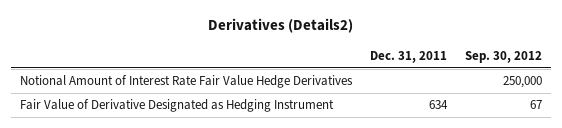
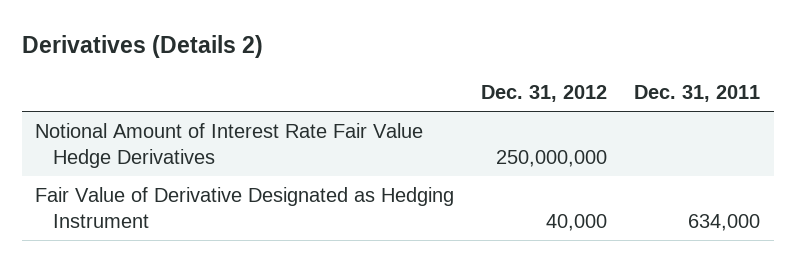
- Derivatives (Details2)
+ Derivatives (Details 2)
- | Dec. 31, 2011 | Sep. 30, 2012
+ | Dec. 31, 2012 | Dec. 31, 2011
- Fair Value of Derivative Designated as Hedging Instrument | 634 | 67
+ Fair Value of Derivative Designated as Hedging Instrument | 40,000 | 634,000

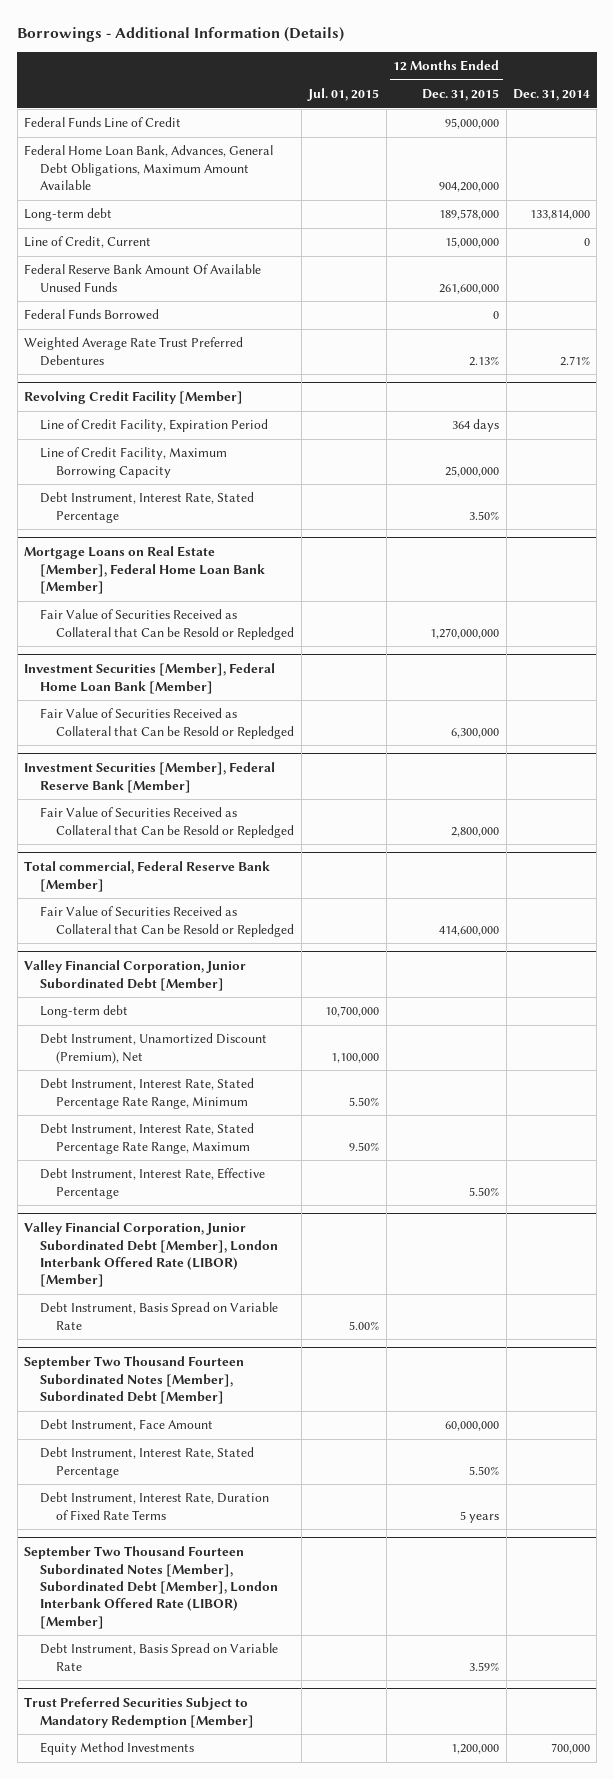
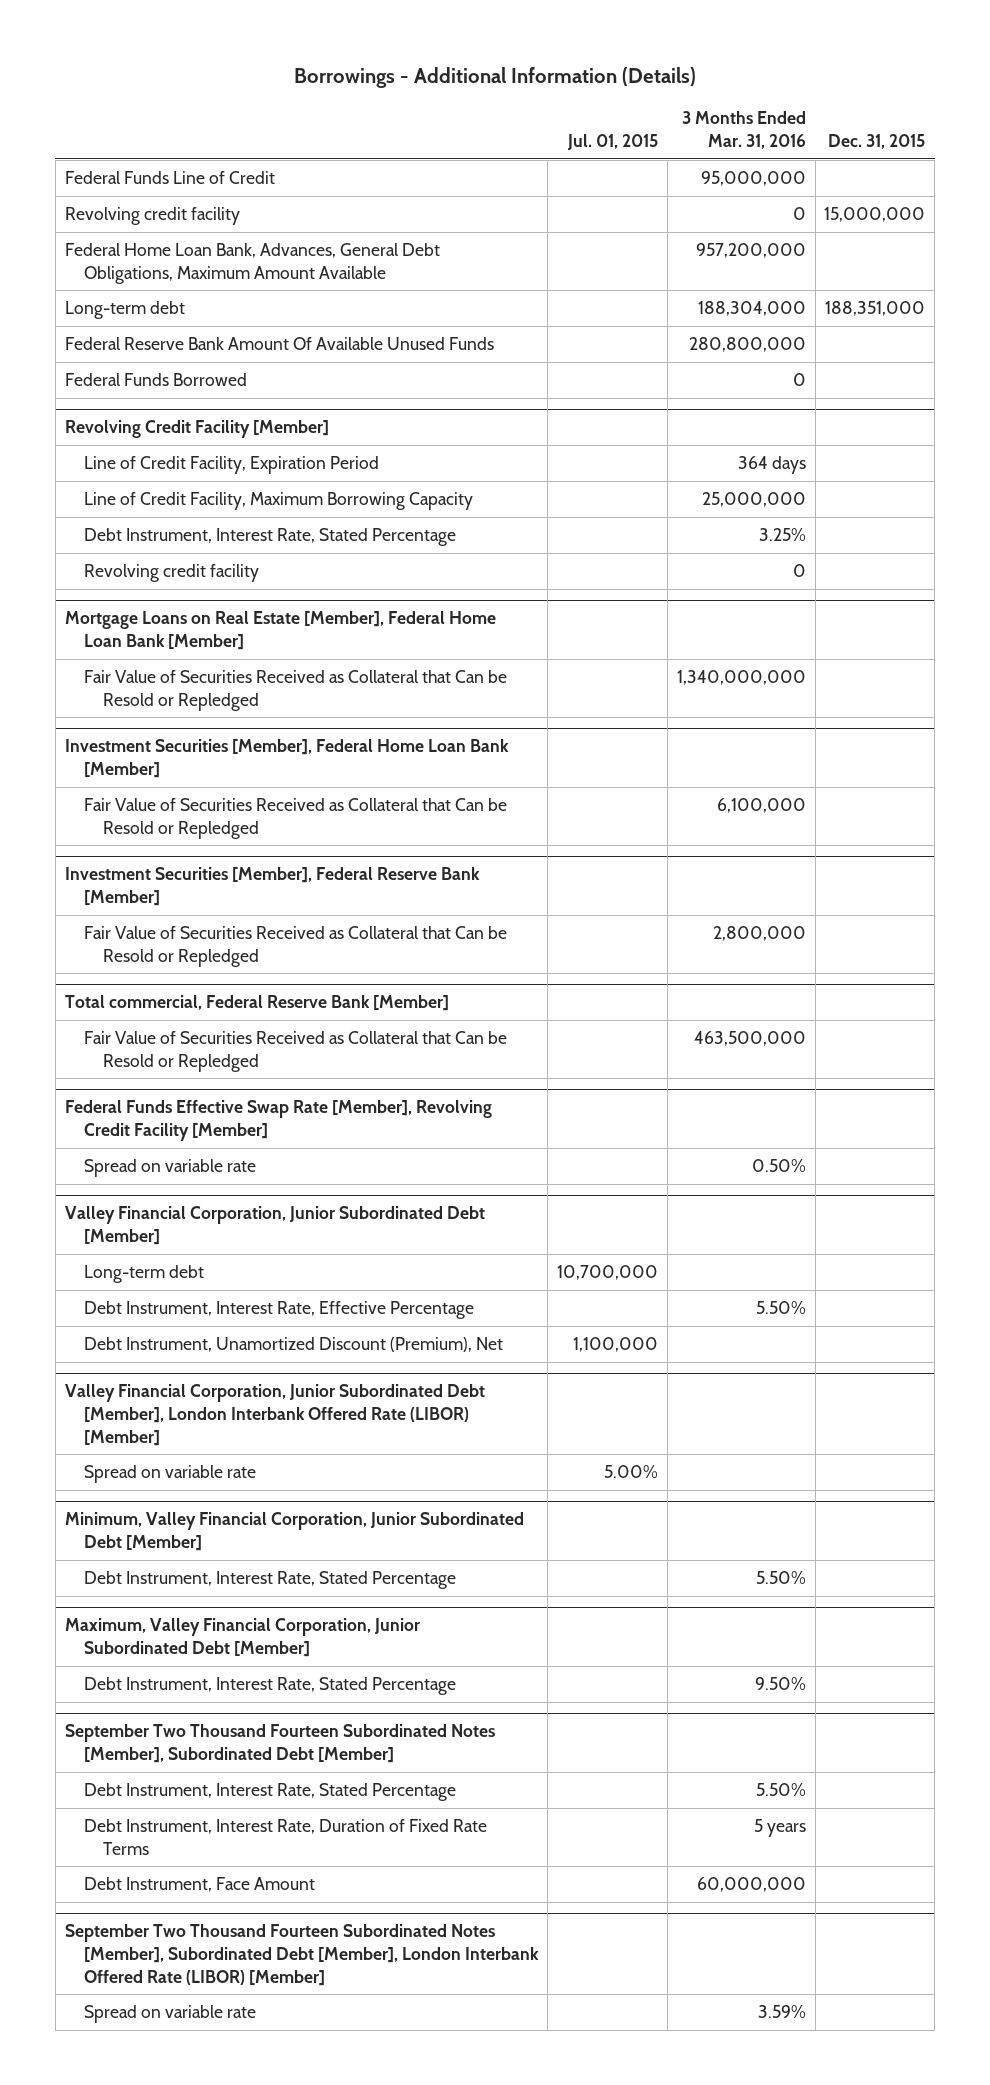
- | Jul. 01, 2015 | 12 Months Ended Dec. 31, 2015 | Dec. 31, 2014
+ | Jul. 01, 2015 | 3 Months Ended Mar. 31, 2016 | Dec. 31, 2015
+ Revolving credit facility | | 0 | 15,000,000
- Line of Credit, Current | | 15,000,000 | 0
- Weighted Average Rate Trust Preferred Debentures | | 2.13% | 2.71%
@ Revolving Credit Facility [Member]
+ Revolving credit facility | | 0 |
+ Federal Funds Effective Swap Rate [Member], Revolving Credit Facility [Member]
+ Spread on variable rate | | 0.50% |
@ Valley Financial Corporation, Junior Subordinated Debt [Member]
- Debt Instrument, Interest Rate, Stated Percentage Rate Range, Minimum | 5.50% | |
- Debt Instrument, Interest Rate, Stated Percentage Rate Range, Maximum | 9.50% | |
moved down: Debt Instrument, Unamortized Discount (Premium), Net | 1,100,000 | |
@ Valley Financial Corporation, Junior Subordinated Debt [Member], London Interbank Offered Rate (LIBOR) [Member]
- Debt Instrument, Basis Spread on Variable Rate | 5.00% | |
+ Spread on variable rate | 5.00% | |
+ Minimum, Valley Financial Corporation, Junior Subordinated Debt [Member]
+ Debt Instrument, Interest Rate, Stated Percentage | | 5.50% |
+ Maximum, Valley Financial Corporation, Junior Subordinated Debt [Member]
+ Debt Instrument, Interest Rate, Stated Percentage | | 9.50% |
@ September Two Thousand Fourteen Subordinated Notes [Member], Subordinated Debt [Member]
moved down: Debt Instrument, Face Amount | | 60,000,000 |
@ September Two Thousand Fourteen Subordinated Notes [Member], Subordinated Debt [Member], London Interbank Offered Rate (LIBOR) [Member]
- Debt Instrument, Basis Spread on Variable Rate | | 3.59% |
- Trust Preferred Securities Subject to Mandatory Redemption [Member]
- Equity Method Investments | | 1,200,000 | 700,000
@ September Two Thousand Fourteen Subordinated Notes [Member], Subordinated Debt [Member], London Interbank Offered Rate (LIBOR) [Member]
+ Spread on variable rate | | 3.59% |

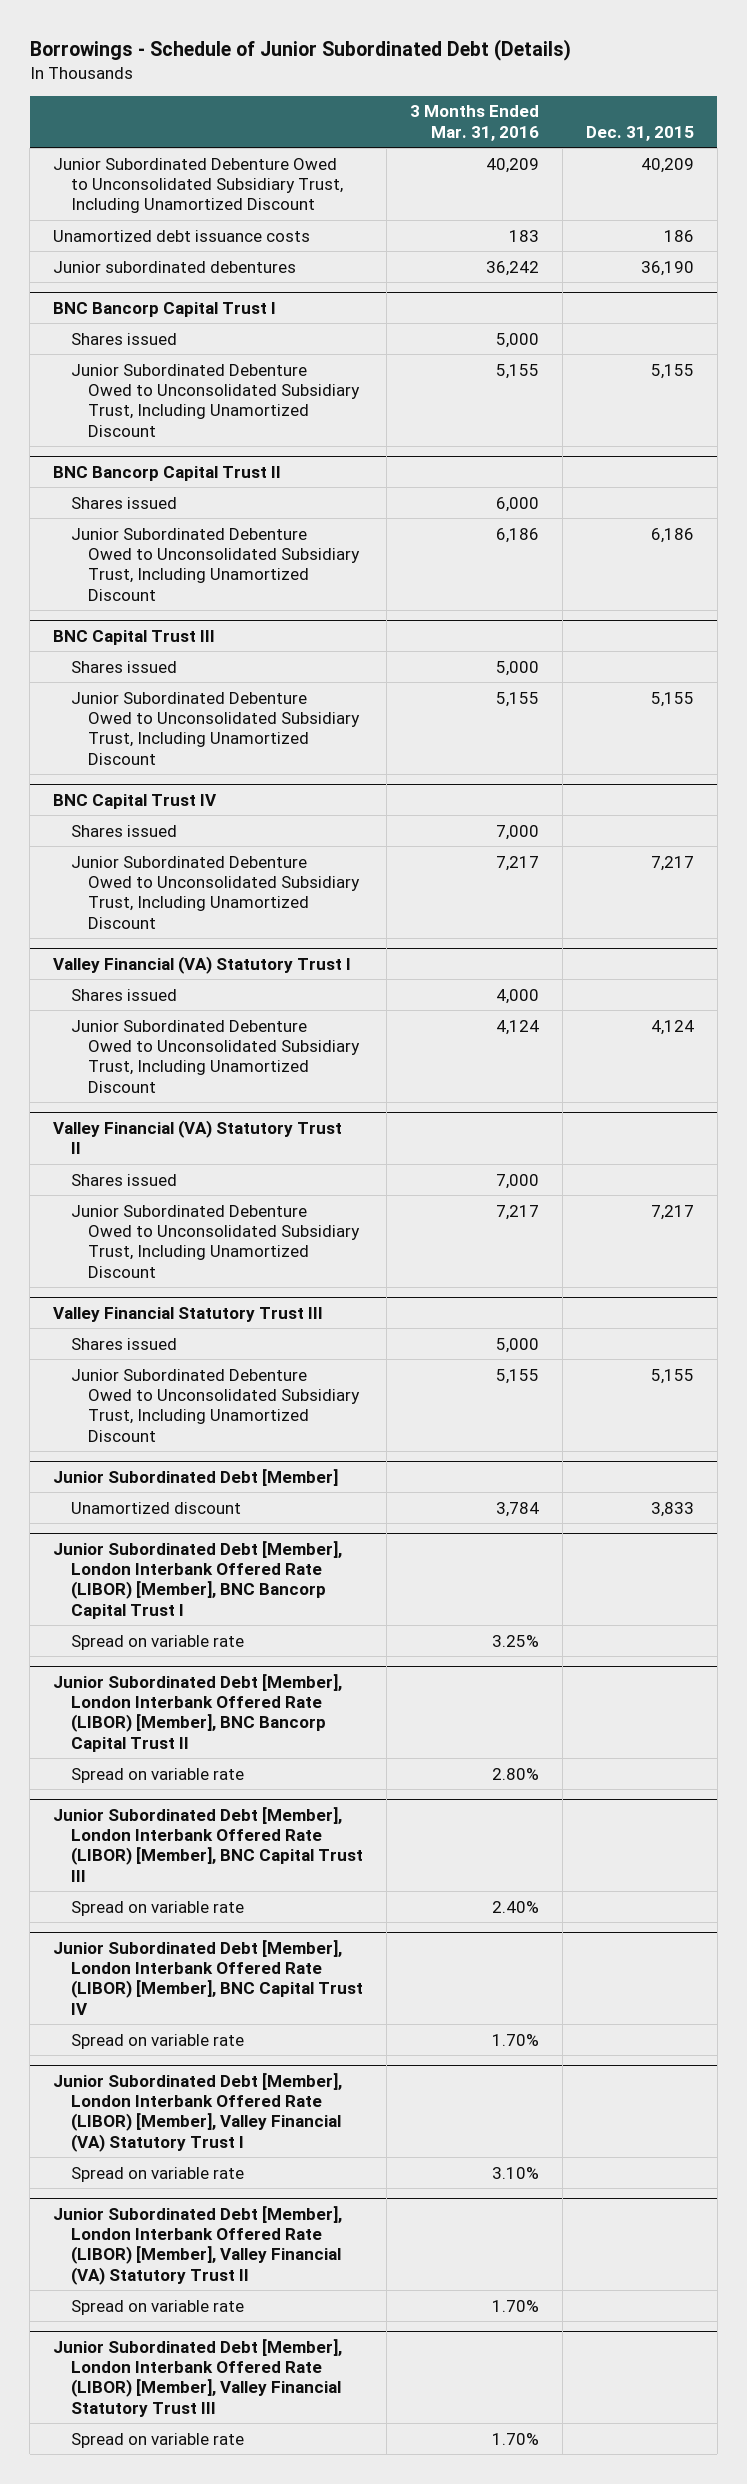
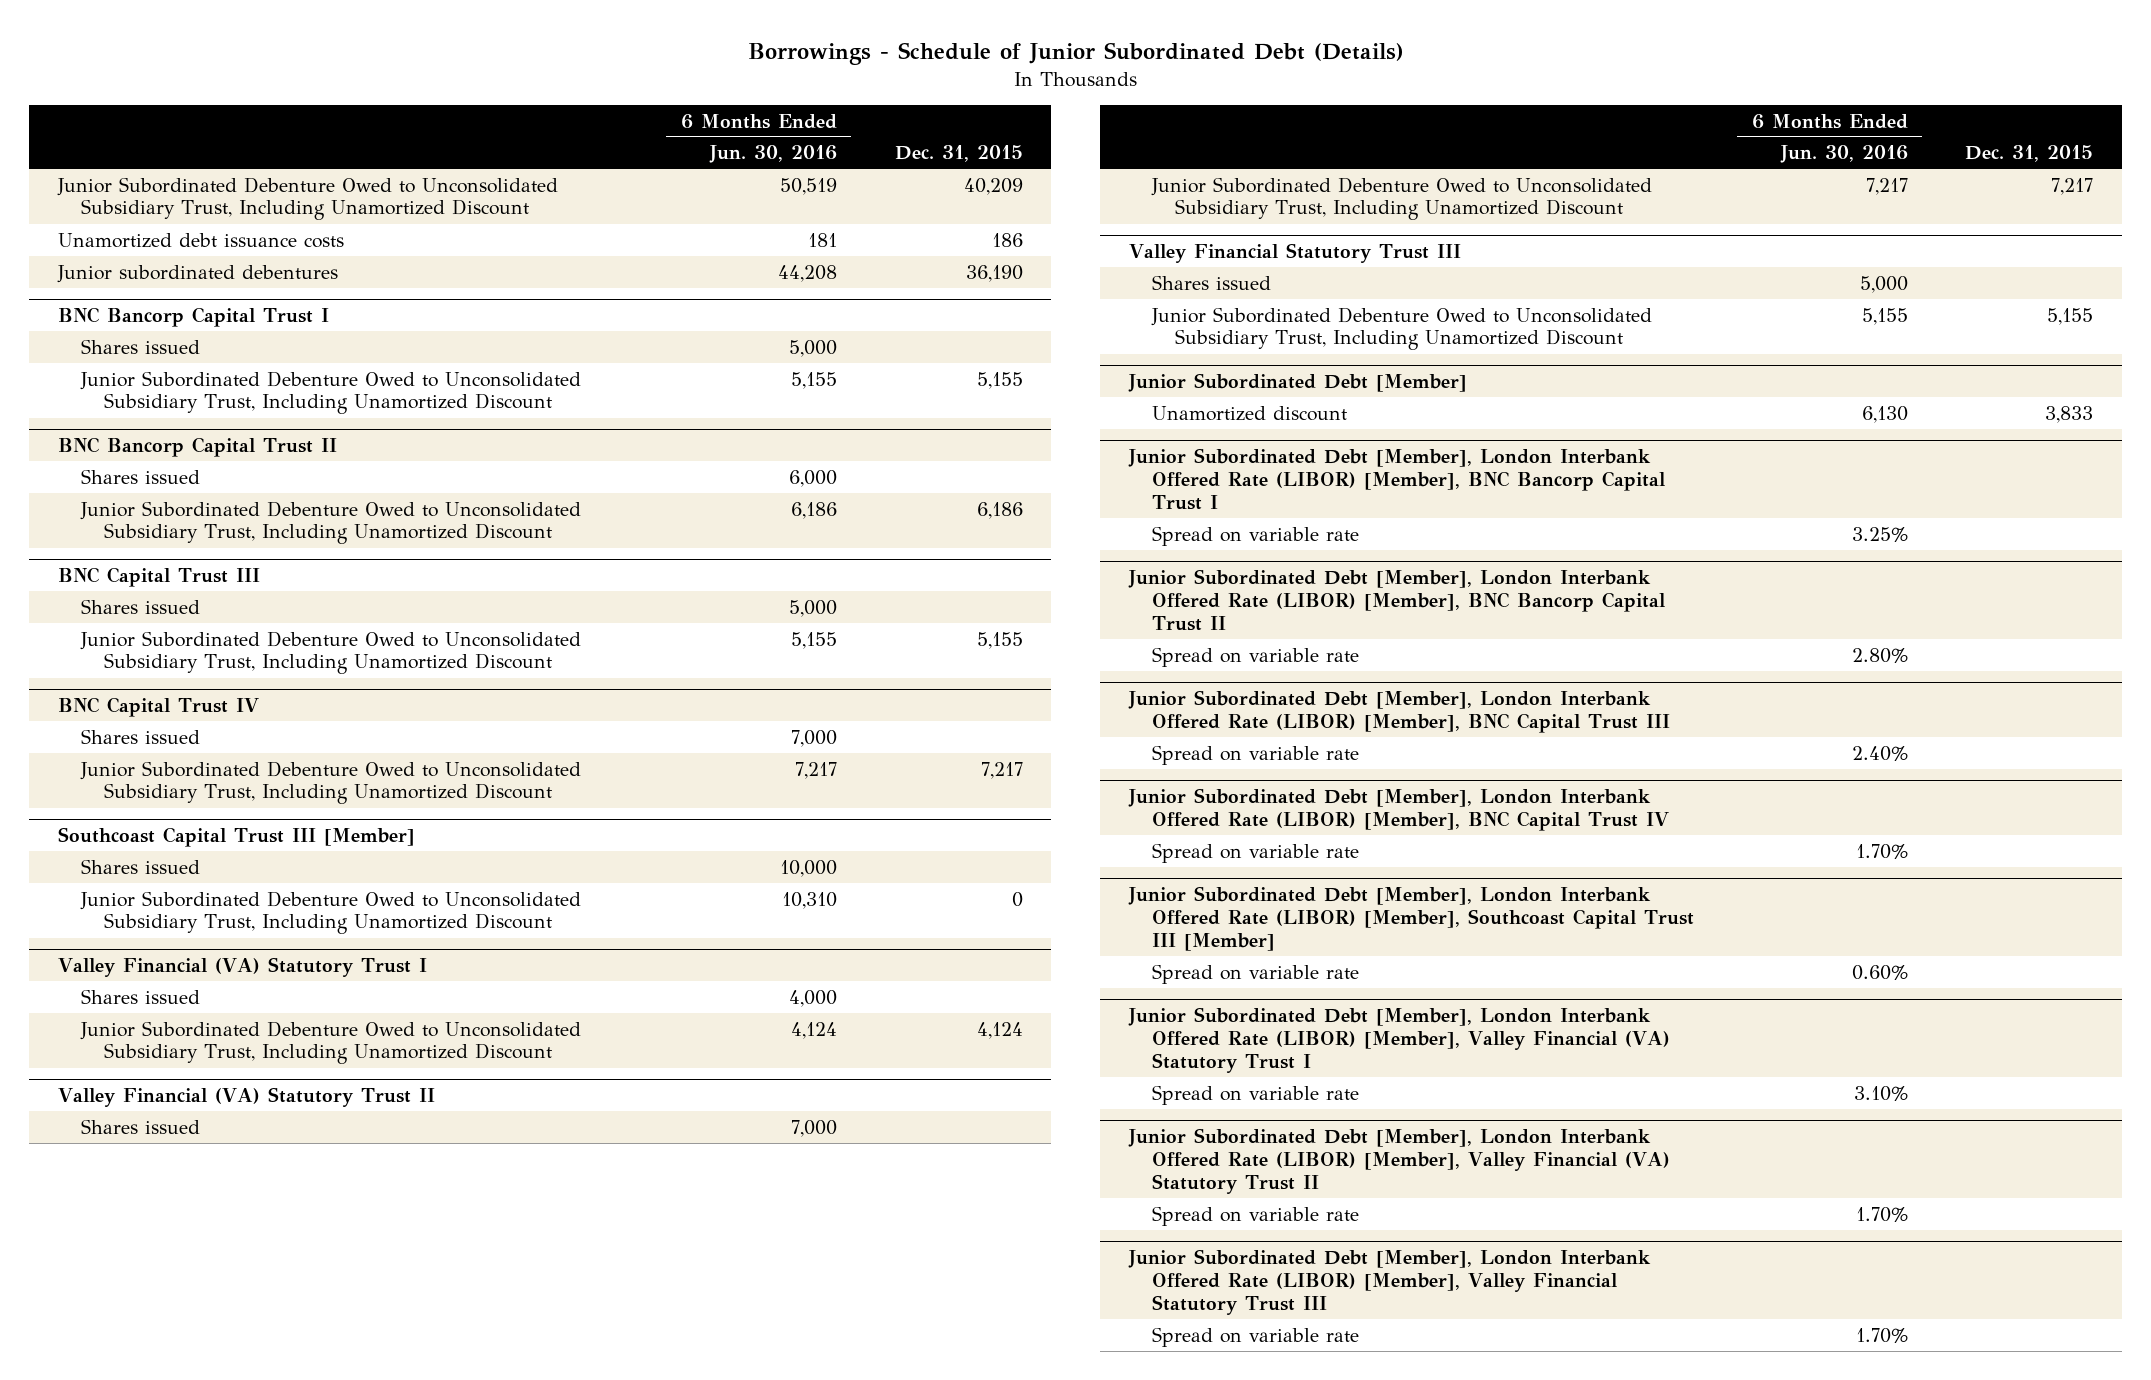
- | 3 Months Ended Mar. 31, 2016 | Dec. 31, 2015
+ | 6 Months Ended Jun. 30, 2016 | Dec. 31, 2015
+ Southcoast Capital Trust III [Member]
+ Shares issued | 10,000 |
+ Junior Subordinated Debenture Owed to Unconsolidated Subsidiary Trust, Including Unamortized Discount | 10,310 | 0
+ Junior Subordinated Debt [Member], London Interbank Offered Rate (LIBOR) [Member], Southcoast Capital Trust III [Member]
+ Spread on variable rate | 0.60% |

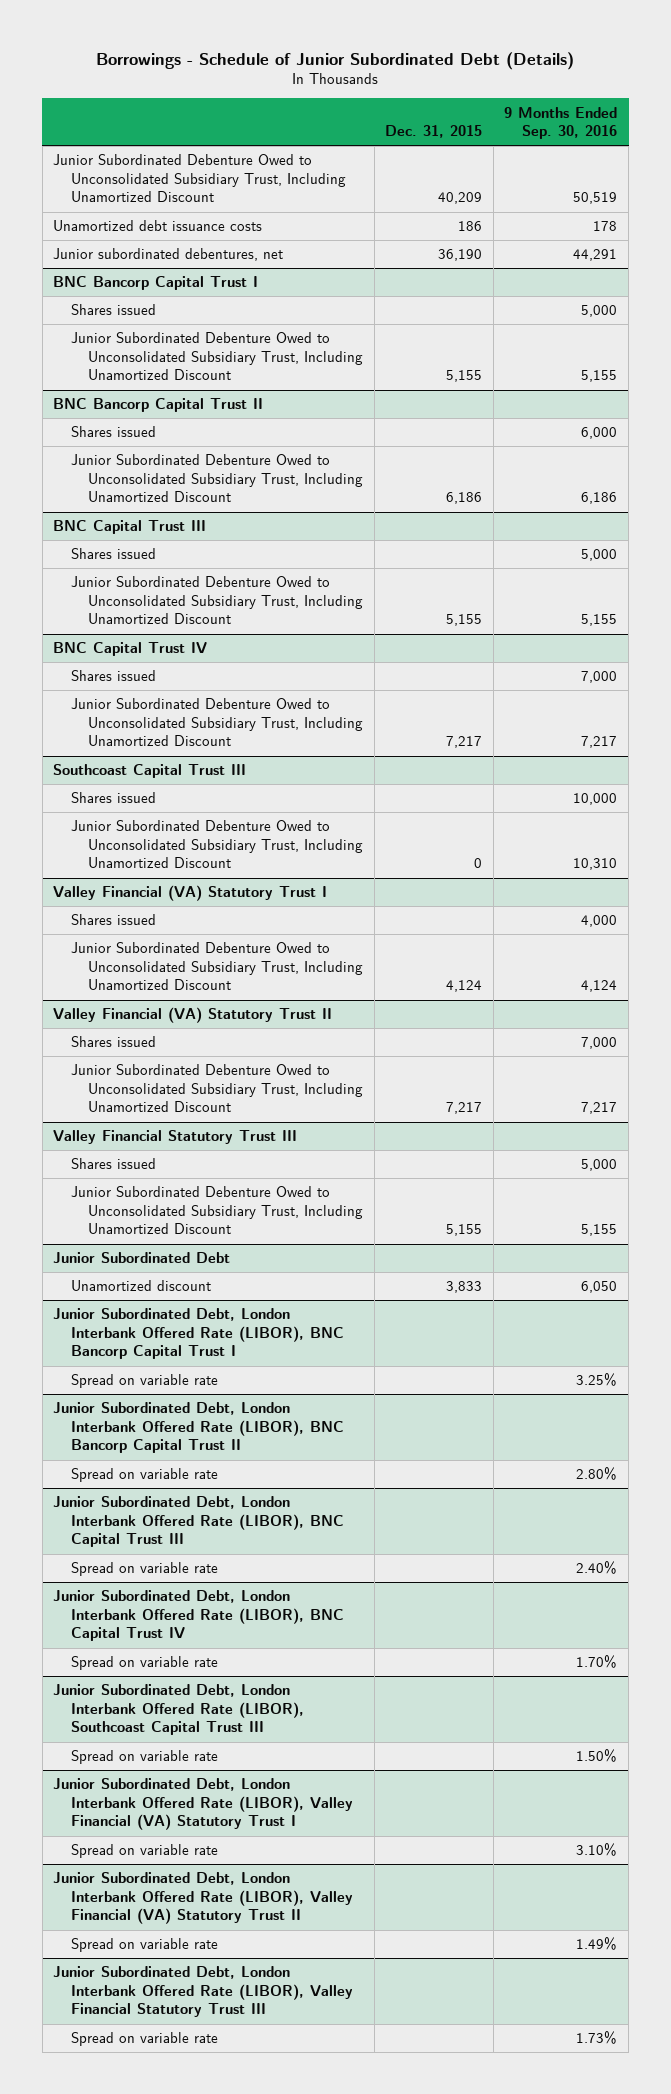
- | 6 Months Ended Jun. 30, 2016 | Dec. 31, 2015
+ | Dec. 31, 2015 | 9 Months Ended Sep. 30, 2016
- Junior subordinated debentures | 44,208 | 36,190
+ Junior subordinated debentures, net | 36,190 | 44,291
- Southcoast Capital Trust III [Member]
+ Southcoast Capital Trust III
- Junior Subordinated Debt [Member]
+ Junior Subordinated Debt
- Junior Subordinated Debt [Member], London Interbank Offered Rate (LIBOR) [Member], BNC Bancorp Capital Trust I
+ Junior Subordinated Debt, London Interbank Offered Rate (LIBOR), BNC Bancorp Capital Trust I
- Junior Subordinated Debt [Member], London Interbank Offered Rate (LIBOR) [Member], BNC Bancorp Capital Trust II
+ Junior Subordinated Debt, London Interbank Offered Rate (LIBOR), BNC Bancorp Capital Trust II
- Junior Subordinated Debt [Member], London Interbank Offered Rate (LIBOR) [Member], BNC Capital Trust III
+ Junior Subordinated Debt, London Interbank Offered Rate (LIBOR), BNC Capital Trust III
- Junior Subordinated Debt [Member], London Interbank Offered Rate (LIBOR) [Member], BNC Capital Trust IV
+ Junior Subordinated Debt, London Interbank Offered Rate (LIBOR), BNC Capital Trust IV
- Junior Subordinated Debt [Member], London Interbank Offered Rate (LIBOR) [Member], Southcoast Capital Trust III [Member]
+ Junior Subordinated Debt, London Interbank Offered Rate (LIBOR), Southcoast Capital Trust III
- Junior Subordinated Debt [Member], London Interbank Offered Rate (LIBOR) [Member], Valley Financial (VA) Statutory Trust I
+ Junior Subordinated Debt, London Interbank Offered Rate (LIBOR), Valley Financial (VA) Statutory Trust I
- Junior Subordinated Debt [Member], London Interbank Offered Rate (LIBOR) [Member], Valley Financial (VA) Statutory Trust II
+ Junior Subordinated Debt, London Interbank Offered Rate (LIBOR), Valley Financial (VA) Statutory Trust II
- Junior Subordinated Debt [Member], London Interbank Offered Rate (LIBOR) [Member], Valley Financial Statutory Trust III
+ Junior Subordinated Debt, London Interbank Offered Rate (LIBOR), Valley Financial Statutory Trust III

